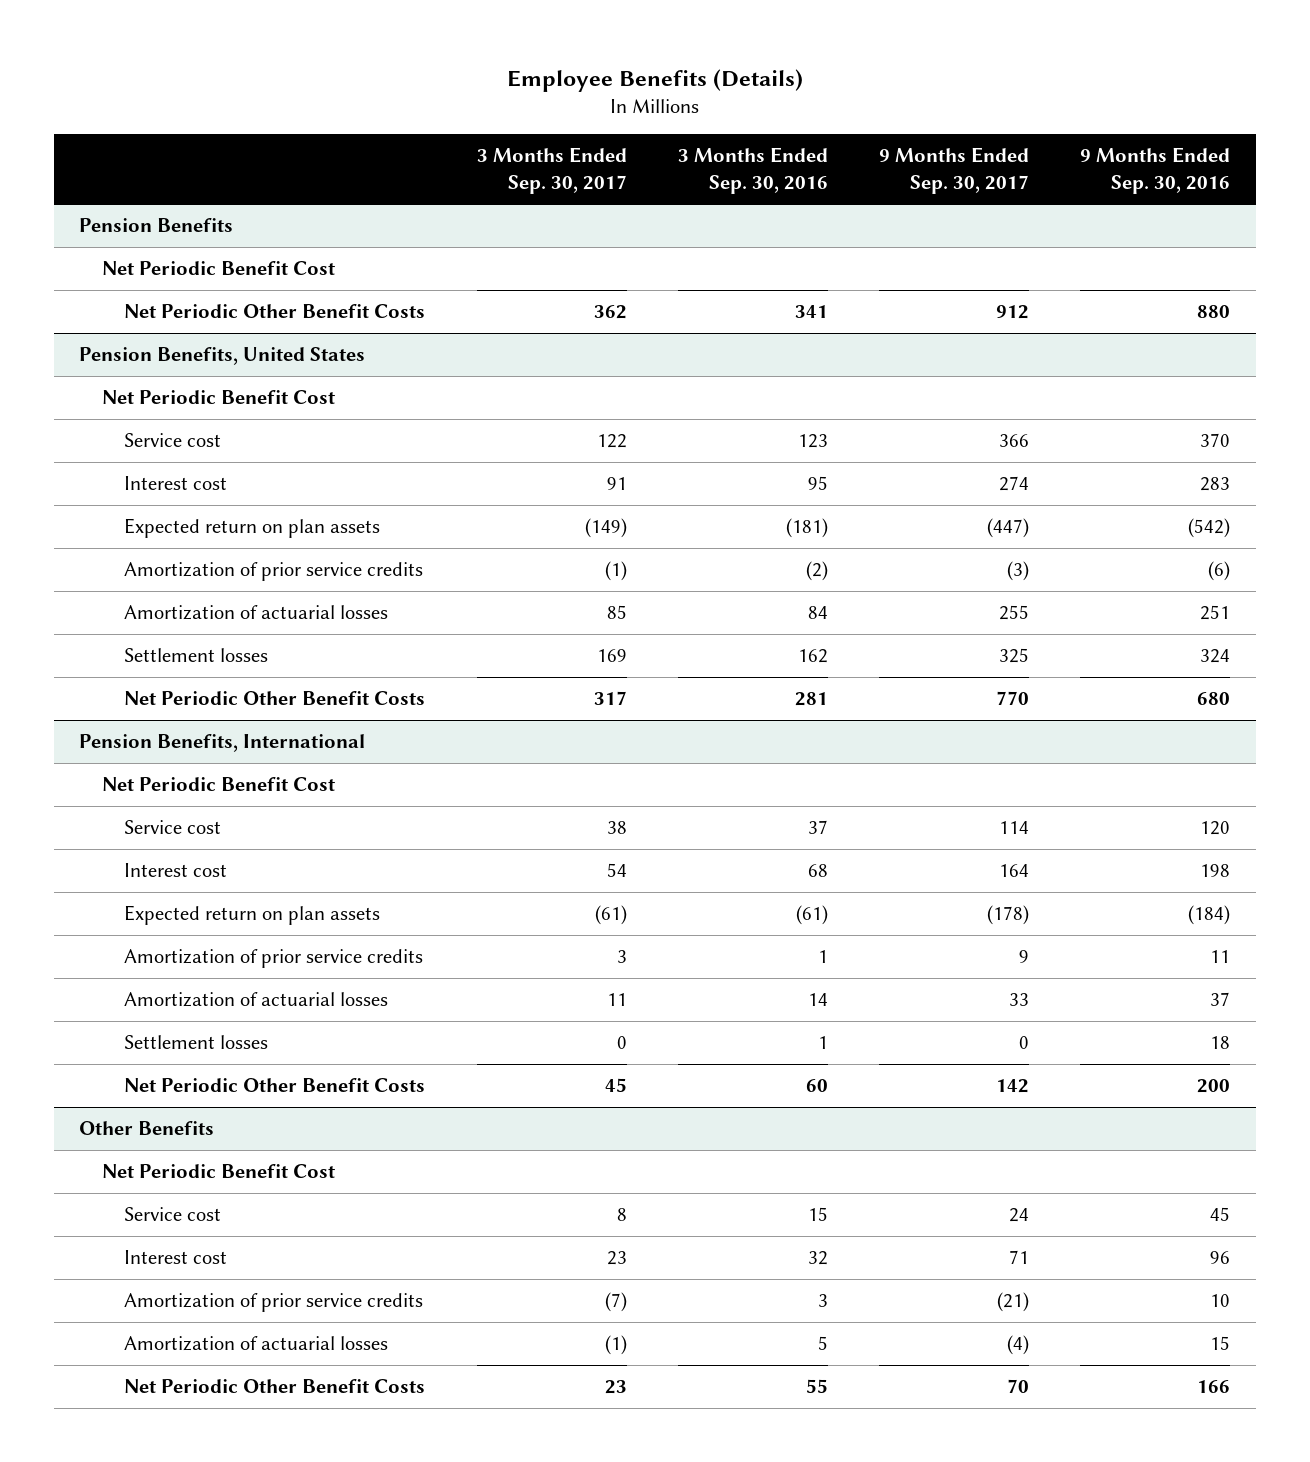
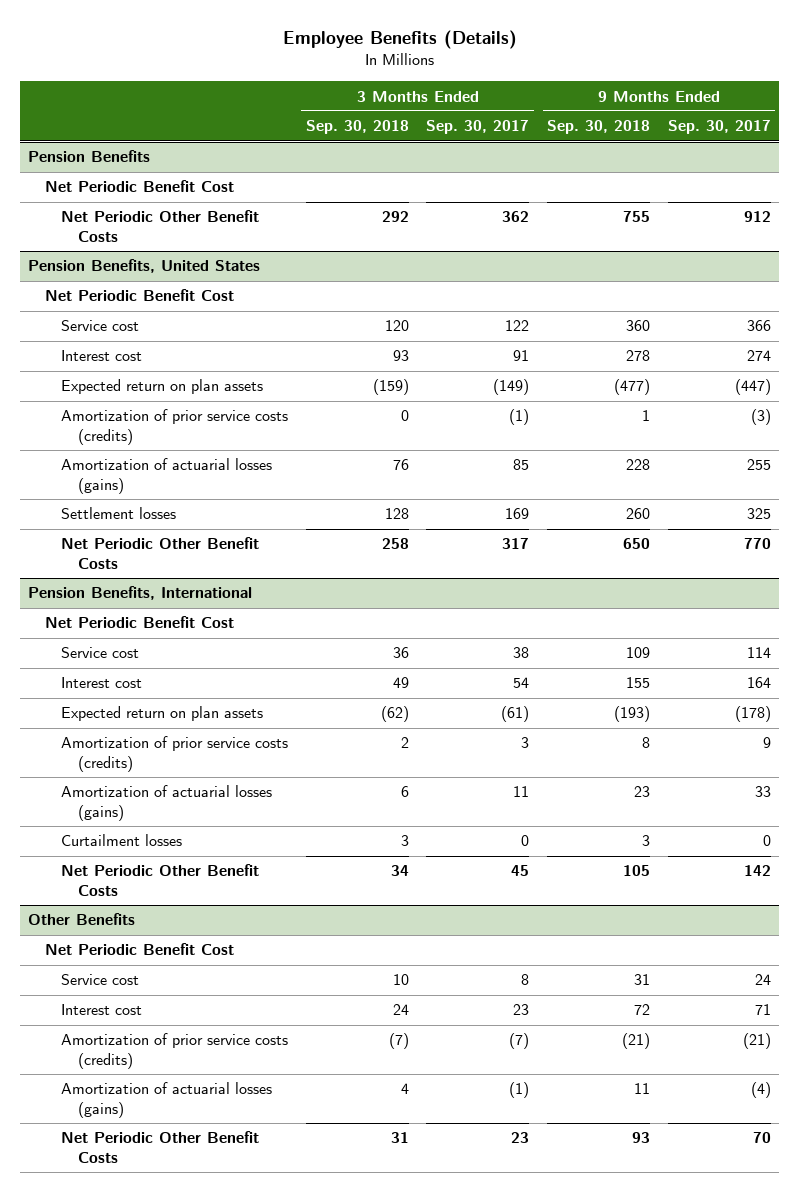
- | 3 Months Ended Sep. 30, 2017 | 3 Months Ended Sep. 30, 2016 | 9 Months Ended Sep. 30, 2017 | 9 Months Ended Sep. 30, 2016
+ | 3 Months Ended Sep. 30, 2018 | 3 Months Ended Sep. 30, 2017 | 9 Months Ended Sep. 30, 2018 | 9 Months Ended Sep. 30, 2017
@ Pension Benefits, United States
- Amortization of prior service credits | (1) | (2) | (3) | (6)
- Amortization of actuarial losses | 85 | 84 | 255 | 251
+ Amortization of prior service costs (credits) | 0 | (1) | 1 | (3)
+ Amortization of actuarial losses (gains) | 76 | 85 | 228 | 255
@ Pension Benefits, International
- Amortization of prior service credits | 3 | 1 | 9 | 11
- Amortization of actuarial losses | 11 | 14 | 33 | 37
- Settlement losses | 0 | 1 | 0 | 18
+ Amortization of prior service costs (credits) | 2 | 3 | 8 | 9
+ Amortization of actuarial losses (gains) | 6 | 11 | 23 | 33
+ Curtailment losses | 3 | 0 | 3 | 0
@ Other Benefits
- Amortization of prior service credits | (7) | 3 | (21) | 10
- Amortization of actuarial losses | (1) | 5 | (4) | 15
+ Amortization of prior service costs (credits) | (7) | (7) | (21) | (21)
+ Amortization of actuarial losses (gains) | 4 | (1) | 11 | (4)

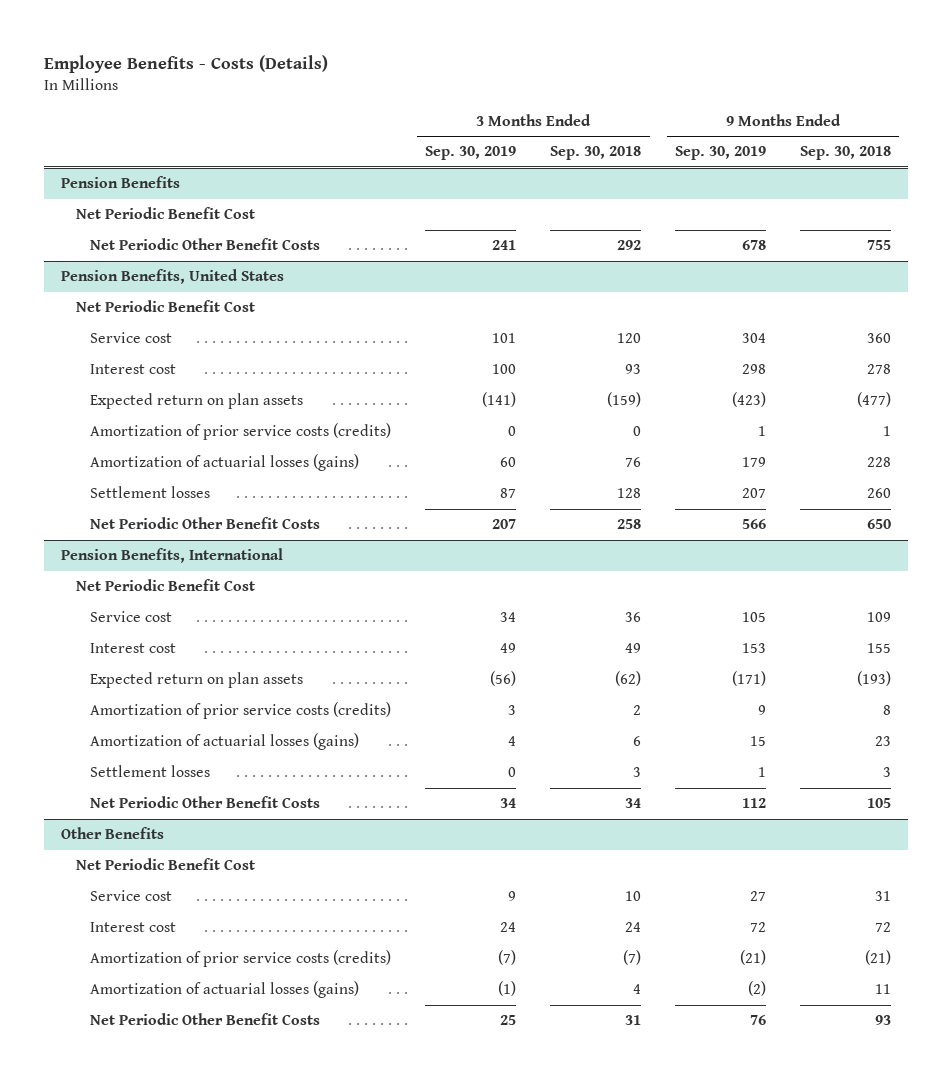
- Employee Benefits (Details)
+ Employee Benefits - Costs (Details)
- | 3 Months Ended Sep. 30, 2018 | 3 Months Ended Sep. 30, 2017 | 9 Months Ended Sep. 30, 2018 | 9 Months Ended Sep. 30, 2017
+ | 3 Months Ended Sep. 30, 2019 | 3 Months Ended Sep. 30, 2018 | 9 Months Ended Sep. 30, 2019 | 9 Months Ended Sep. 30, 2018
@ Pension Benefits, International
- Curtailment losses | 3 | 0 | 3 | 0
+ Settlement losses | 0 | 3 | 1 | 3

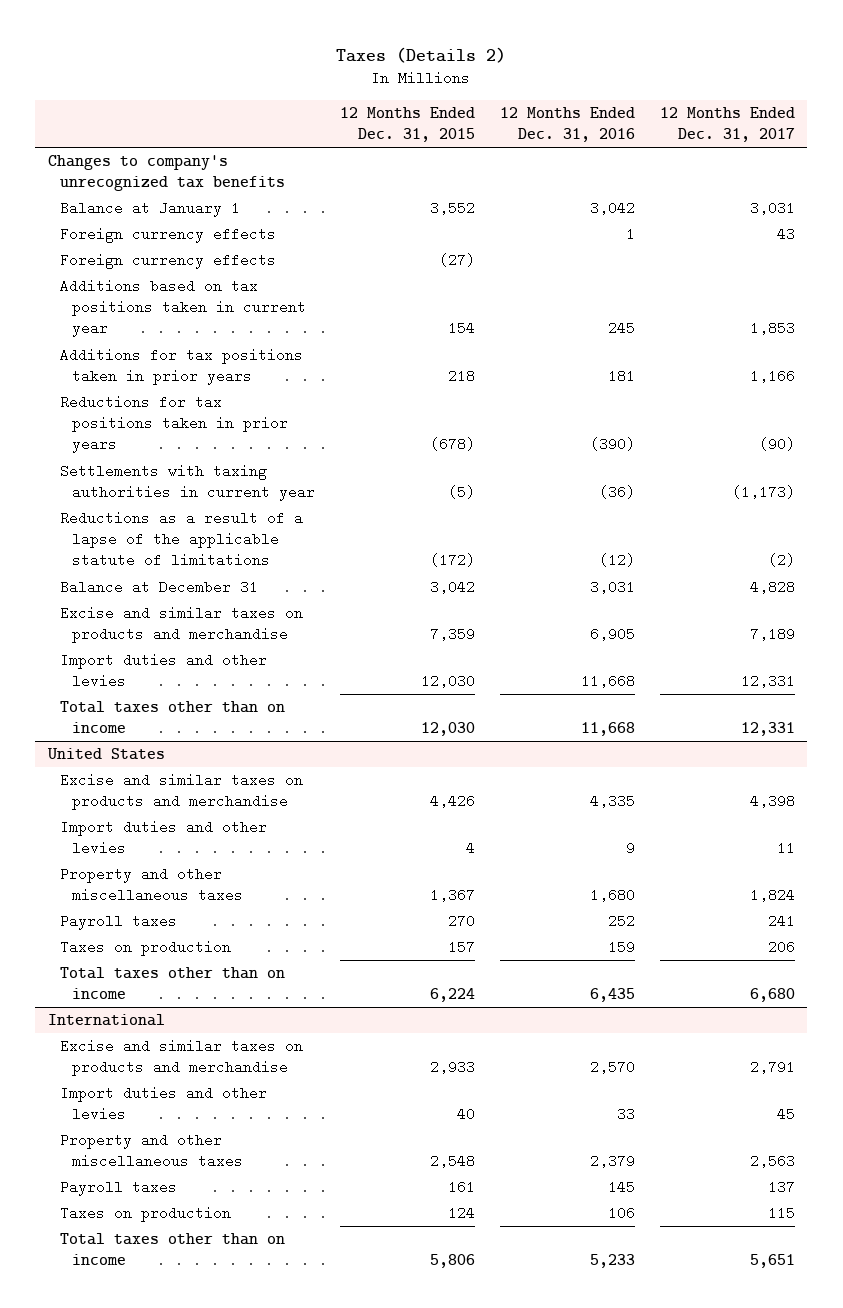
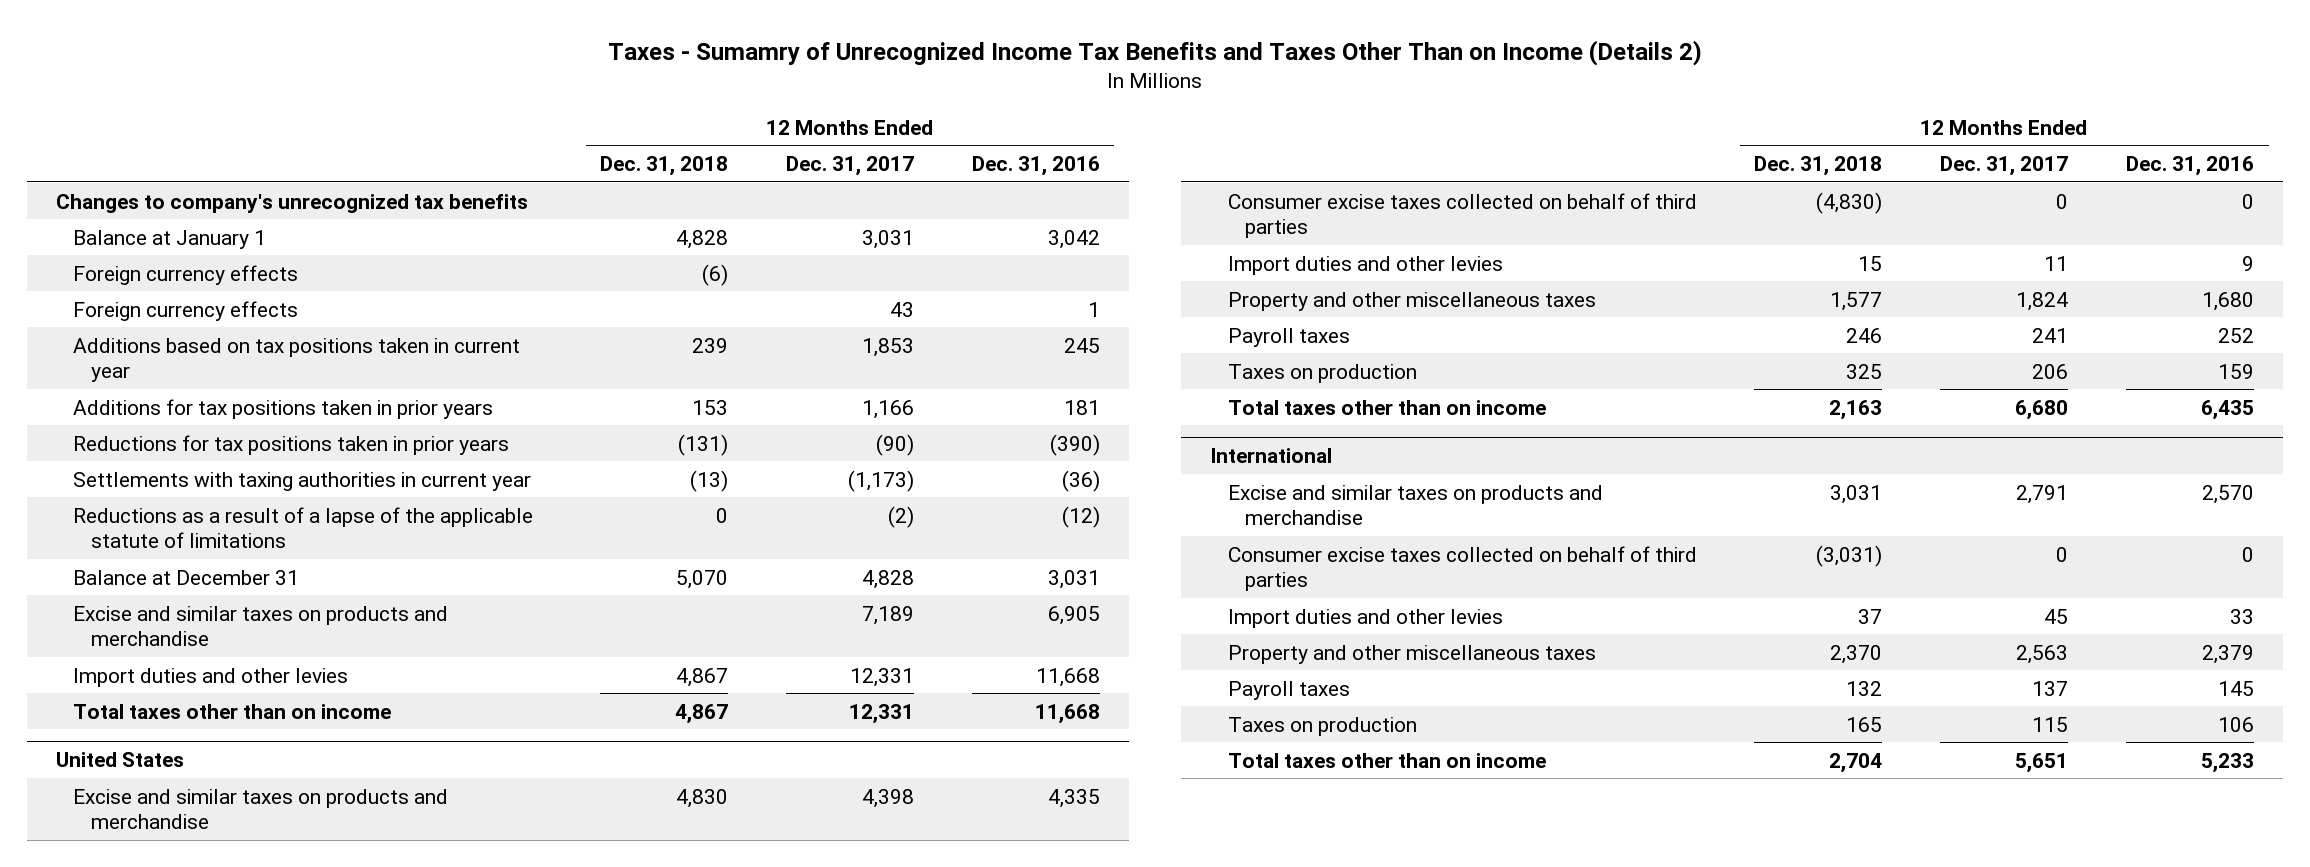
- Taxes (Details 2)
+ Taxes - Sumamry of Unrecognized Income Tax Benefits and Taxes Other Than on Income (Details 2)
- | 12 Months Ended Dec. 31, 2015 | 12 Months Ended Dec. 31, 2016 | 12 Months Ended Dec. 31, 2017
+ | 12 Months Ended Dec. 31, 2018 | 12 Months Ended Dec. 31, 2017 | 12 Months Ended Dec. 31, 2016
moved down: Foreign currency effects | | 43 | 1
@ United States
+ Consumer excise taxes collected on behalf of third parties | (4,830) | 0 | 0
@ International
+ Consumer excise taxes collected on behalf of third parties | (3,031) | 0 | 0

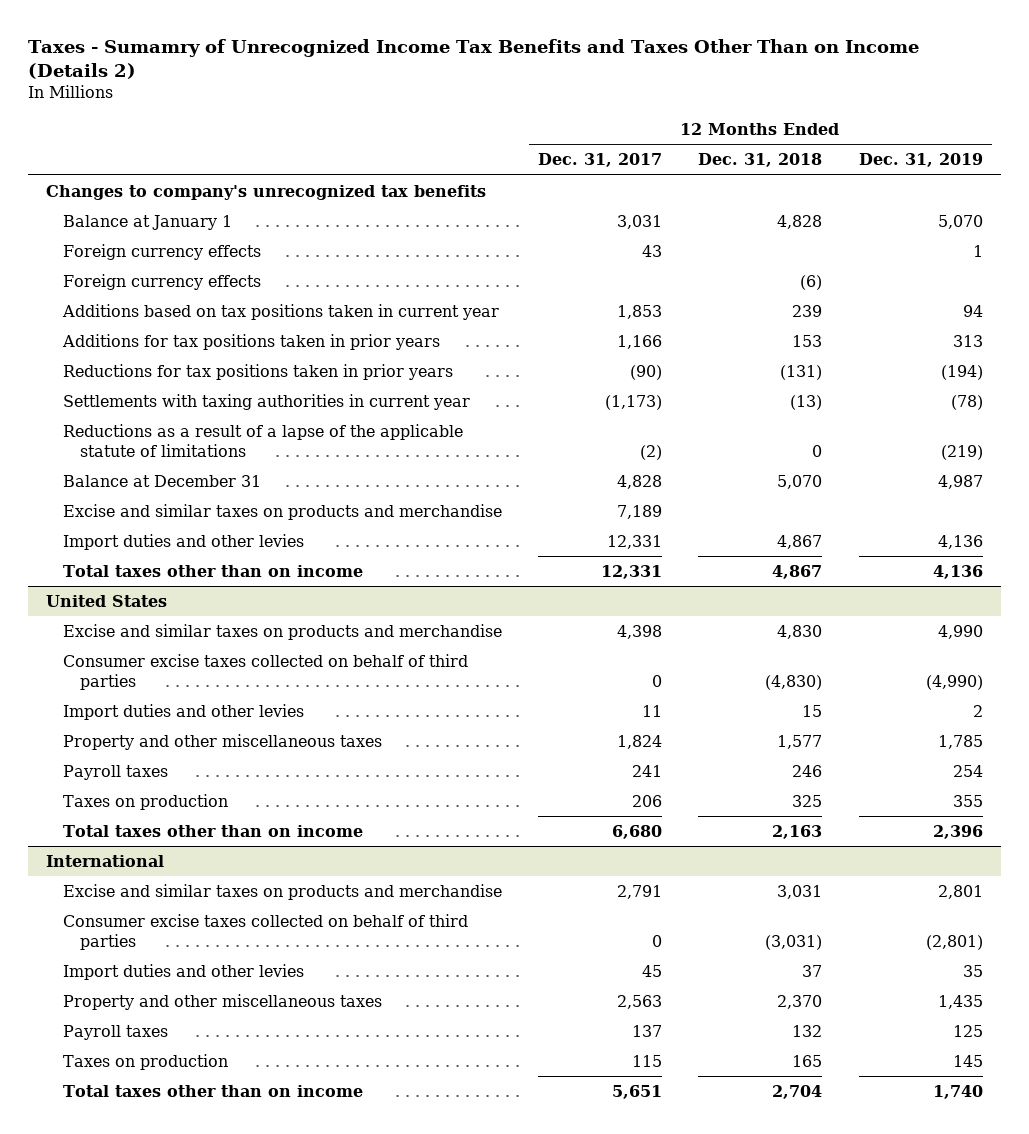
- | 12 Months Ended Dec. 31, 2018 | 12 Months Ended Dec. 31, 2017 | 12 Months Ended Dec. 31, 2016
+ | 12 Months Ended Dec. 31, 2017 | 12 Months Ended Dec. 31, 2018 | 12 Months Ended Dec. 31, 2019
moved down: Foreign currency effects | | (6) |

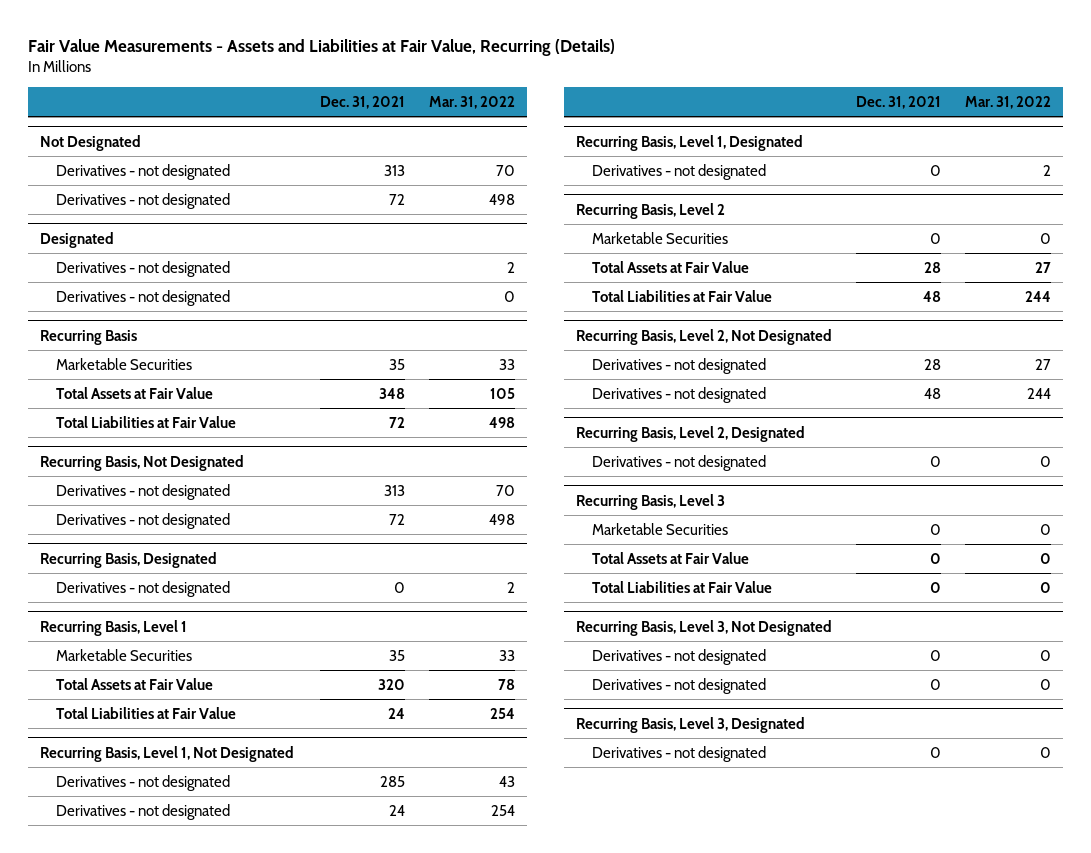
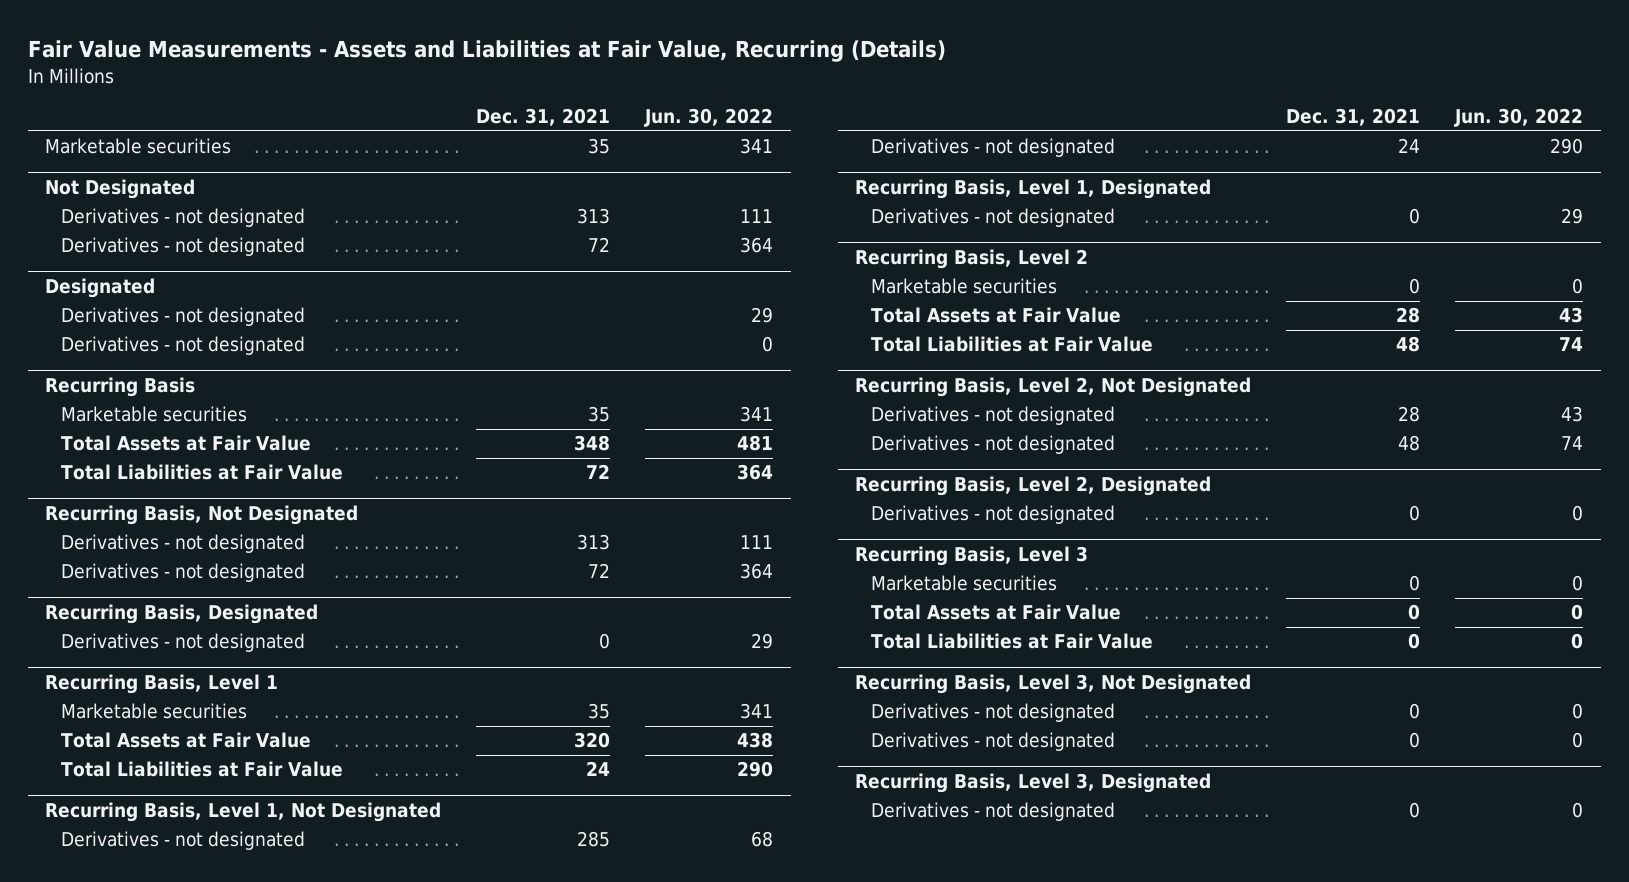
- | Dec. 31, 2021 | Mar. 31, 2022
+ | Dec. 31, 2021 | Jun. 30, 2022
+ Marketable securities | 35 | 341
@ Recurring Basis
- Marketable Securities | 35 | 33
+ Marketable securities | 35 | 341
@ Recurring Basis, Level 1
- Marketable Securities | 35 | 33
+ Marketable securities | 35 | 341
@ Recurring Basis, Level 2
- Marketable Securities | 0 | 0
+ Marketable securities | 0 | 0
@ Recurring Basis, Level 3
- Marketable Securities | 0 | 0
+ Marketable securities | 0 | 0

